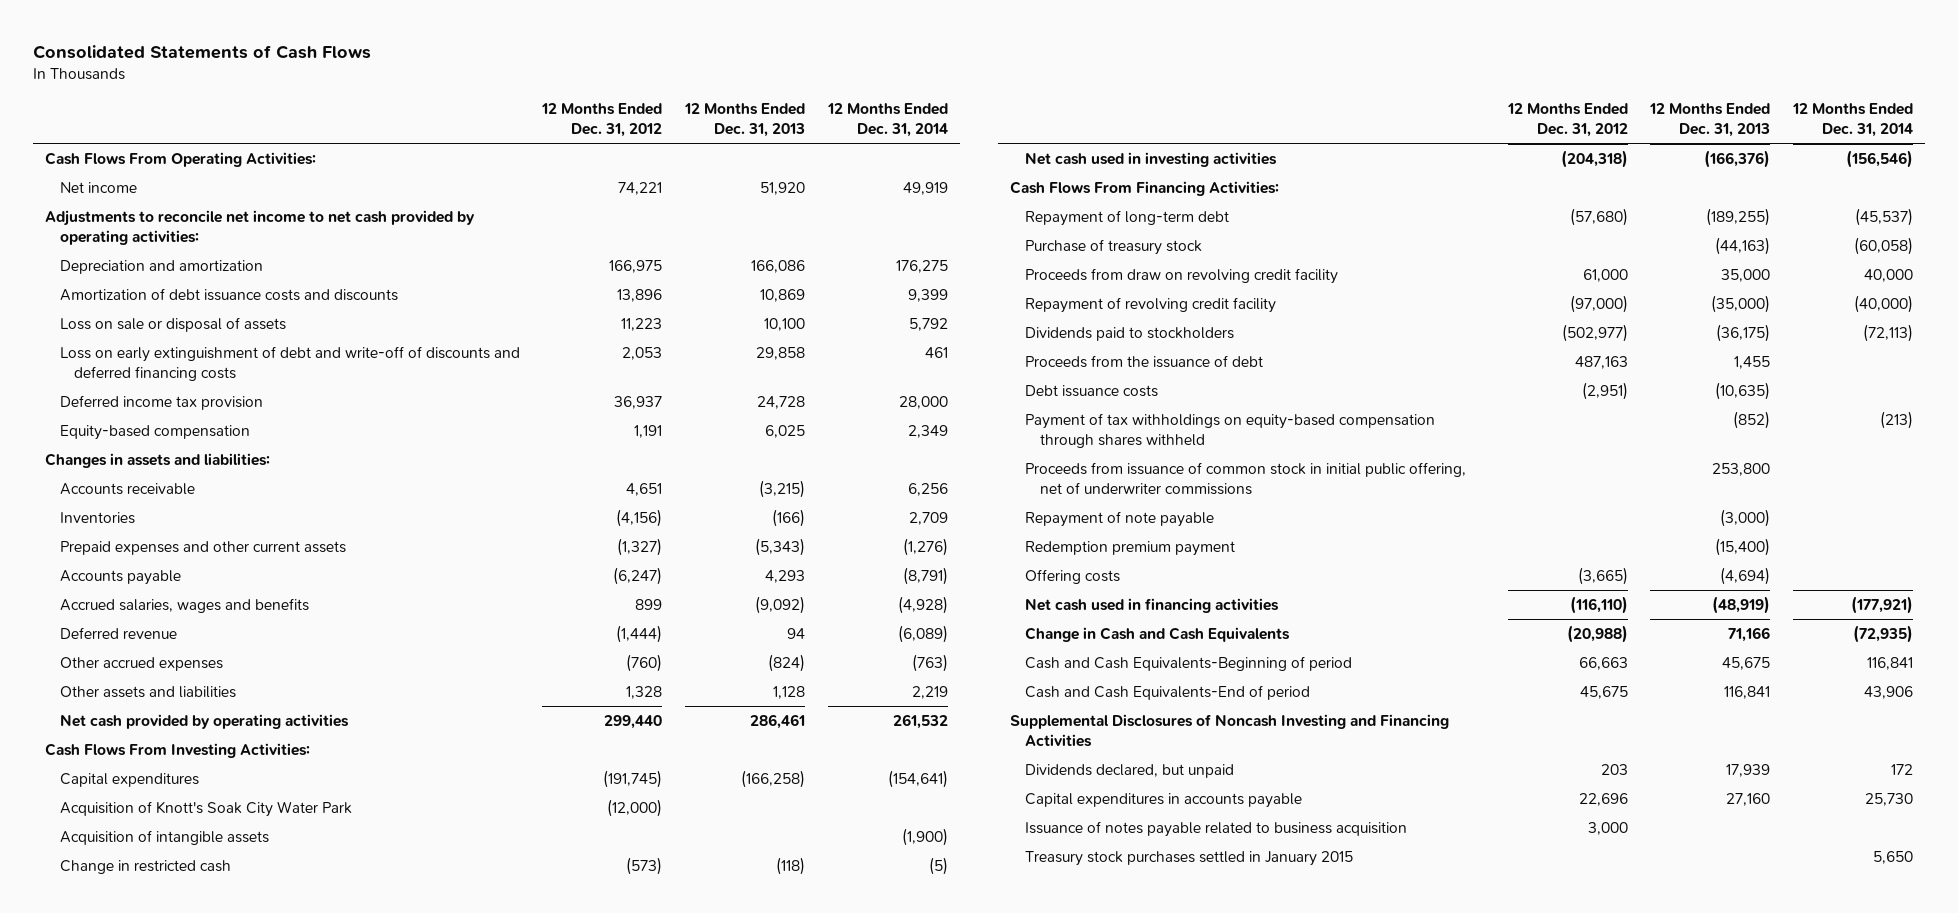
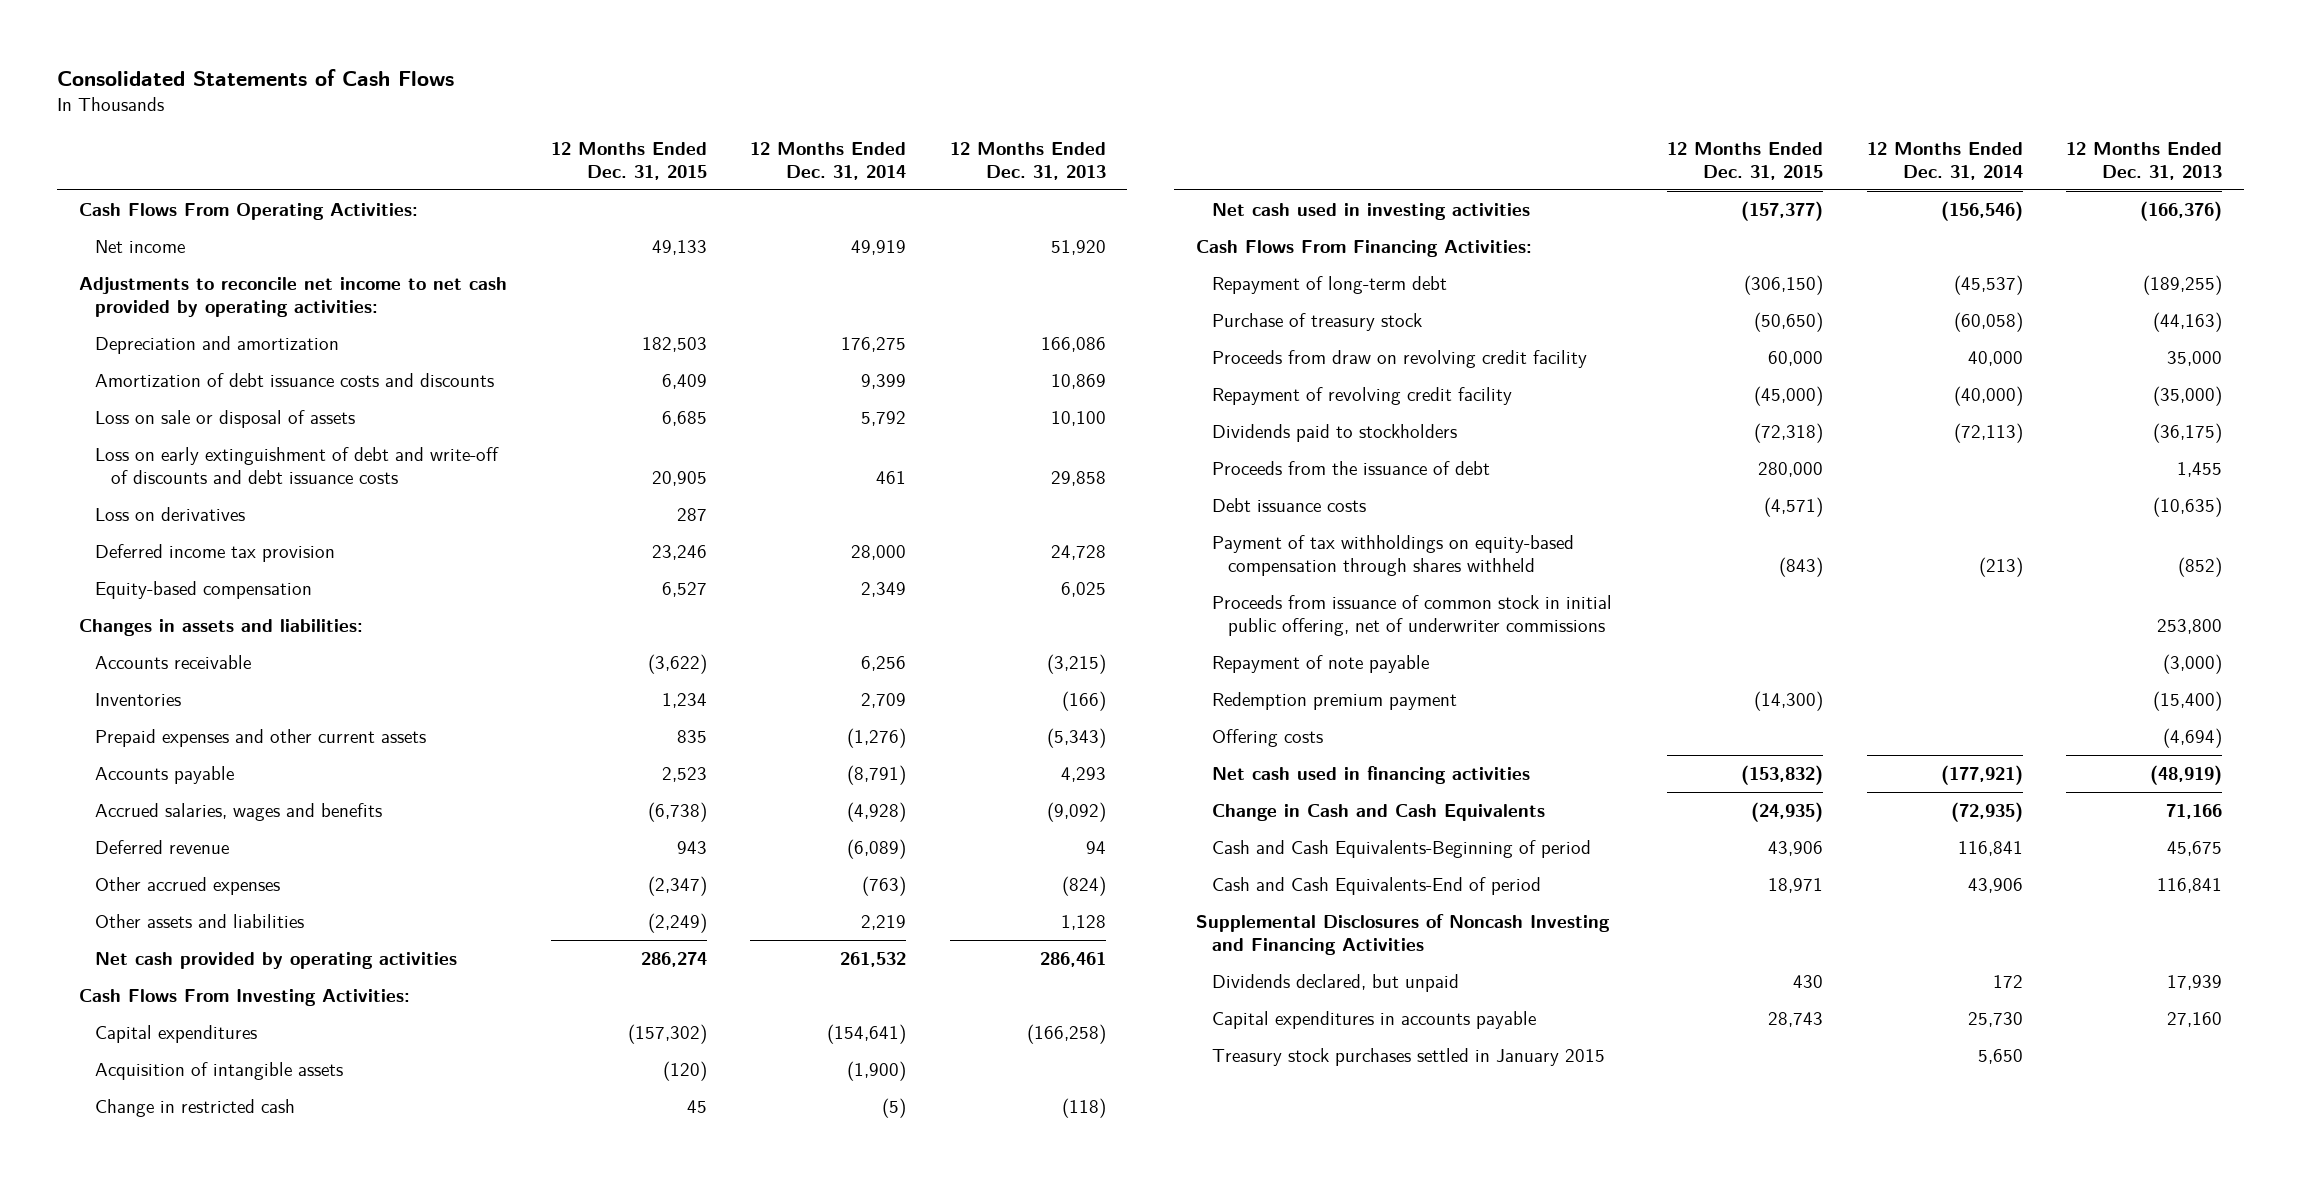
- | 12 Months Ended Dec. 31, 2012 | 12 Months Ended Dec. 31, 2013 | 12 Months Ended Dec. 31, 2014
+ | 12 Months Ended Dec. 31, 2015 | 12 Months Ended Dec. 31, 2014 | 12 Months Ended Dec. 31, 2013
- Loss on early extinguishment of debt and write-off of discounts and deferred financing costs | 2,053 | 29,858 | 461
+ Loss on early extinguishment of debt and write-off of discounts and debt issuance costs | 20,905 | 461 | 29,858
+ Loss on derivatives | 287 | |
- Acquisition of Knott's Soak City Water Park | (12,000) | |
- Issuance of notes payable related to business acquisition | 3,000 | |

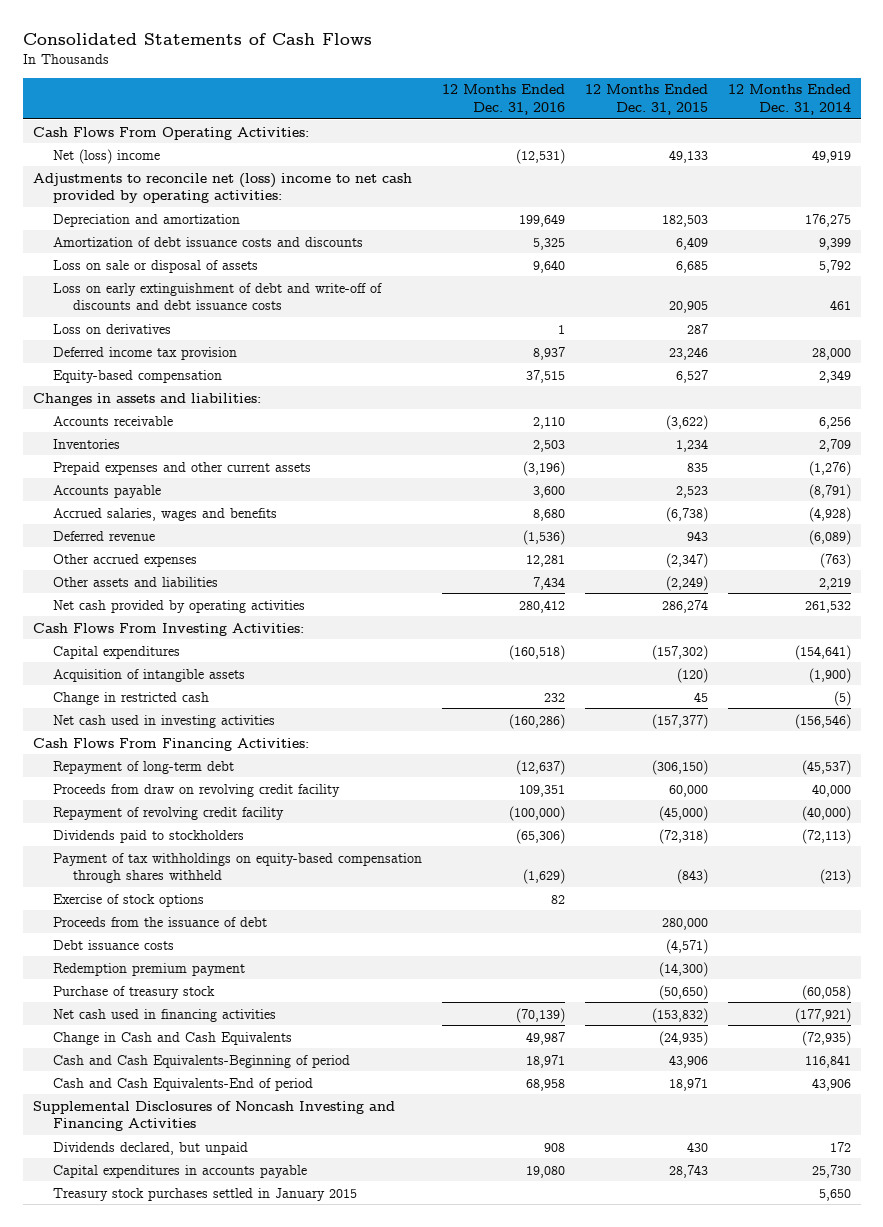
- | 12 Months Ended Dec. 31, 2015 | 12 Months Ended Dec. 31, 2014 | 12 Months Ended Dec. 31, 2013
+ | 12 Months Ended Dec. 31, 2016 | 12 Months Ended Dec. 31, 2015 | 12 Months Ended Dec. 31, 2014
- Net income | 49,133 | 49,919 | 51,920
- Adjustments to reconcile net income to net cash provided by operating activities:
+ Net (loss) income | (12,531) | 49,133 | 49,919
+ Adjustments to reconcile net (loss) income to net cash provided by operating activities:
moved up: Payment of tax withholdings on equity-based compensation through shares withheld | (1,629) | (843) | (213)
+ Exercise of stock options | 82 | |
- Proceeds from issuance of common stock in initial public offering, net of underwriter commissions | | | 253,800
- Repayment of note payable | | | (3,000)
- Offering costs | | | (4,694)
moved down: Purchase of treasury stock | | (50,650) | (60,058)

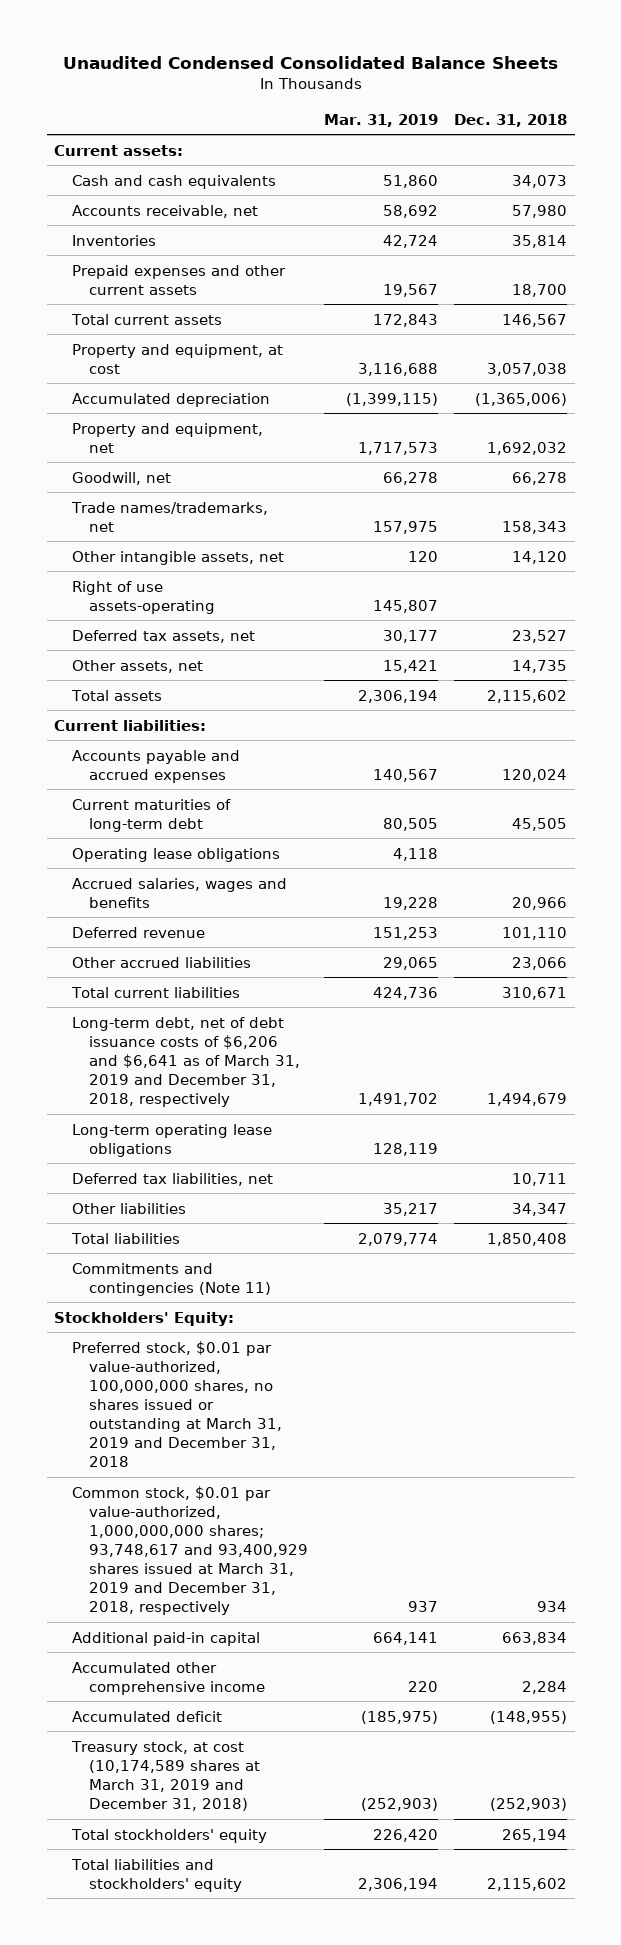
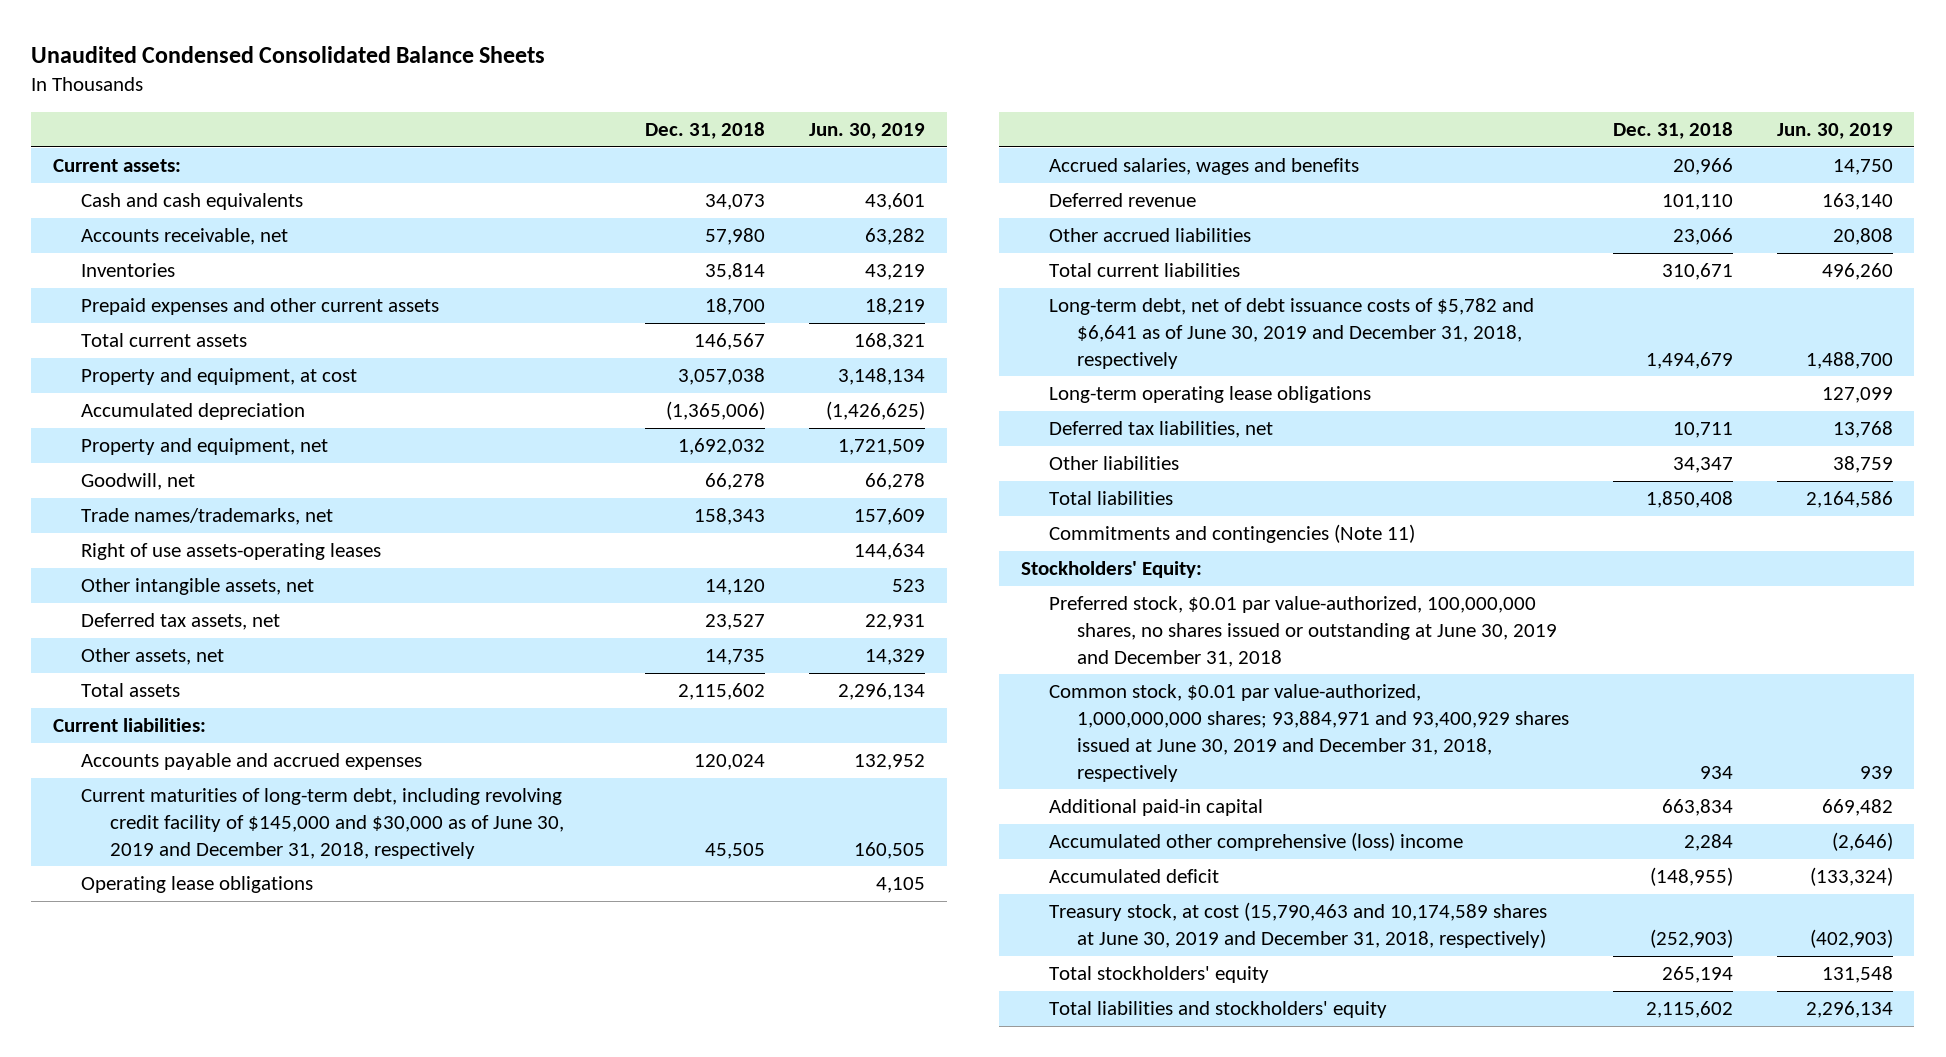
- | Mar. 31, 2019 | Dec. 31, 2018
+ | Dec. 31, 2018 | Jun. 30, 2019
+ Right of use assets-operating leases | | 144,634
- Right of use assets-operating | 145,807 |
- Current maturities of long-term debt | 80,505 | 45,505
+ Current maturities of long-term debt, including revolving credit facility of $145,000 and $30,000 as of June 30, 2019 and December 31, 2018, respectively | 45,505 | 160,505
- Long-term debt, net of debt issuance costs of $6,206 and $6,641 as of March 31, 2019 and December 31, 2018, respectively | 1,491,702 | 1,494,679
+ Long-term debt, net of debt issuance costs of $5,782 and $6,641 as of June 30, 2019 and December 31, 2018, respectively | 1,494,679 | 1,488,700
- Preferred stock, $0.01 par value-authorized, 100,000,000 shares, no shares issued or outstanding at March 31, 2019 and December 31, 2018
- Common stock, $0.01 par value-authorized, 1,000,000,000 shares; 93,748,617 and 93,400,929 shares issued at March 31, 2019 and December 31, 2018, respectively | 937 | 934
+ Preferred stock, $0.01 par value-authorized, 100,000,000 shares, no shares issued or outstanding at June 30, 2019 and December 31, 2018
+ Common stock, $0.01 par value-authorized, 1,000,000,000 shares; 93,884,971 and 93,400,929 shares issued at June 30, 2019 and December 31, 2018, respectively | 934 | 939
- Accumulated other comprehensive income | 220 | 2,284
+ Accumulated other comprehensive (loss) income | 2,284 | (2,646)
- Treasury stock, at cost (10,174,589 shares at March 31, 2019 and December 31, 2018) | (252,903) | (252,903)
+ Treasury stock, at cost (15,790,463 and 10,174,589 shares at June 30, 2019 and December 31, 2018, respectively) | (252,903) | (402,903)

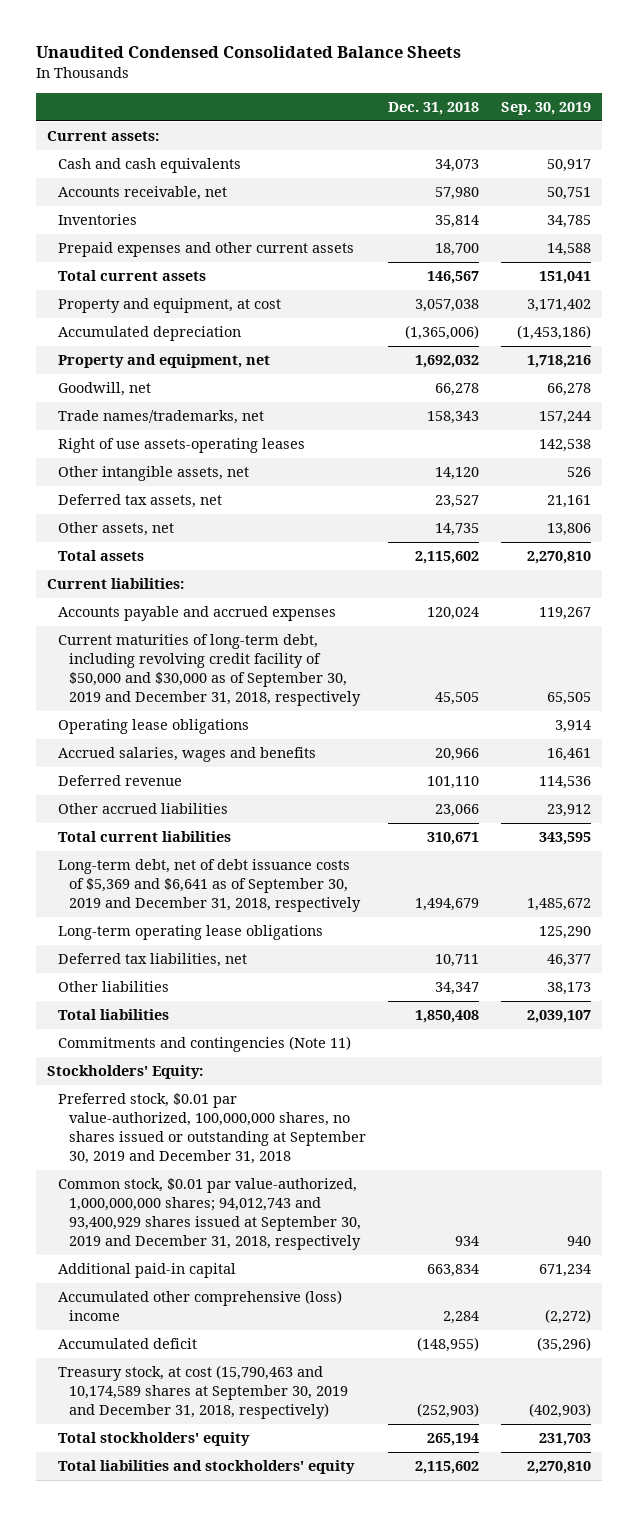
- | Dec. 31, 2018 | Jun. 30, 2019
+ | Dec. 31, 2018 | Sep. 30, 2019
- Current maturities of long-term debt, including revolving credit facility of $145,000 and $30,000 as of June 30, 2019 and December 31, 2018, respectively | 45,505 | 160,505
+ Current maturities of long-term debt, including revolving credit facility of $50,000 and $30,000 as of September 30, 2019 and December 31, 2018, respectively | 45,505 | 65,505
- Long-term debt, net of debt issuance costs of $5,782 and $6,641 as of June 30, 2019 and December 31, 2018, respectively | 1,494,679 | 1,488,700
+ Long-term debt, net of debt issuance costs of $5,369 and $6,641 as of September 30, 2019 and December 31, 2018, respectively | 1,494,679 | 1,485,672
- Preferred stock, $0.01 par value-authorized, 100,000,000 shares, no shares issued or outstanding at June 30, 2019 and December 31, 2018
- Common stock, $0.01 par value-authorized, 1,000,000,000 shares; 93,884,971 and 93,400,929 shares issued at June 30, 2019 and December 31, 2018, respectively | 934 | 939
+ Preferred stock, $0.01 par value-authorized, 100,000,000 shares, no shares issued or outstanding at September 30, 2019 and December 31, 2018
+ Common stock, $0.01 par value-authorized, 1,000,000,000 shares; 94,012,743 and 93,400,929 shares issued at September 30, 2019 and December 31, 2018, respectively | 934 | 940
- Treasury stock, at cost (15,790,463 and 10,174,589 shares at June 30, 2019 and December 31, 2018, respectively) | (252,903) | (402,903)
+ Treasury stock, at cost (15,790,463 and 10,174,589 shares at September 30, 2019 and December 31, 2018, respectively) | (252,903) | (402,903)

